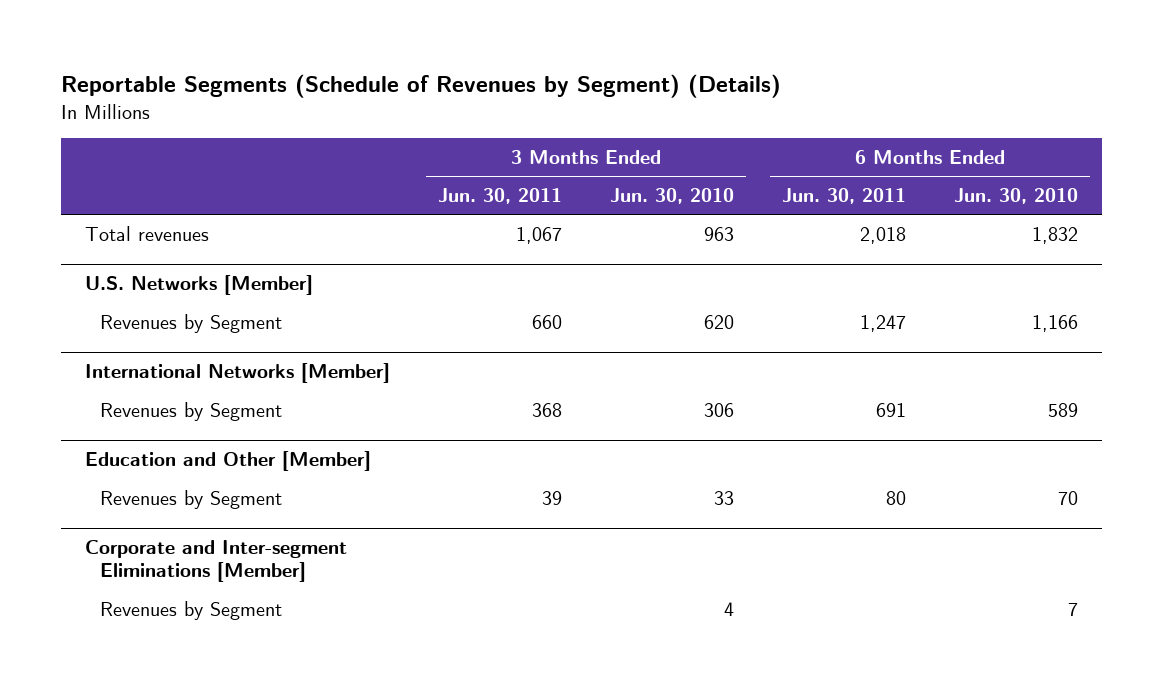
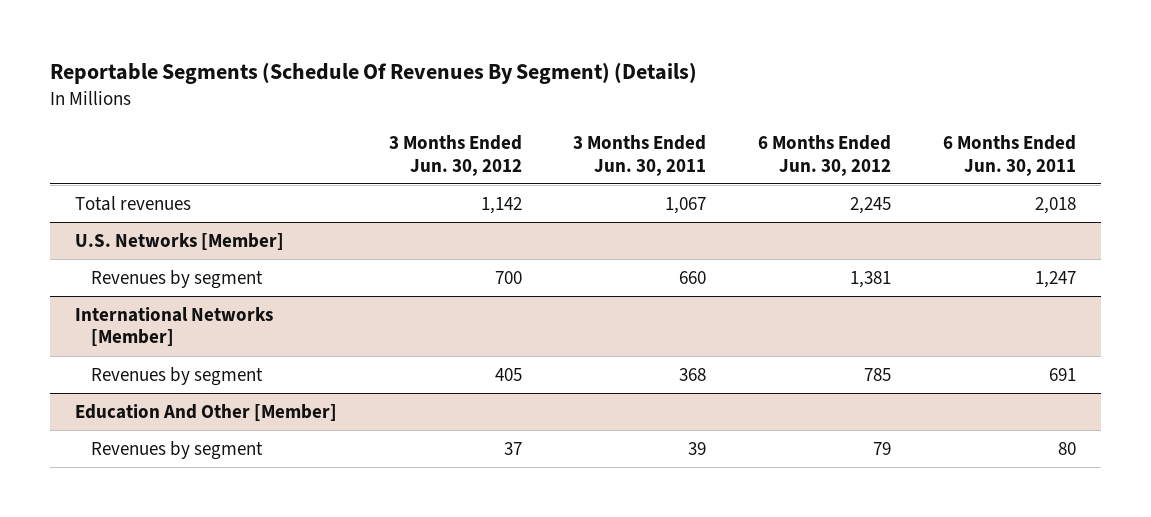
- Reportable Segments (Schedule of Revenues by Segment) (Details)
+ Reportable Segments (Schedule Of Revenues By Segment) (Details)
- | 3 Months Ended Jun. 30, 2011 | 3 Months Ended Jun. 30, 2010 | 6 Months Ended Jun. 30, 2011 | 6 Months Ended Jun. 30, 2010
+ | 3 Months Ended Jun. 30, 2012 | 3 Months Ended Jun. 30, 2011 | 6 Months Ended Jun. 30, 2012 | 6 Months Ended Jun. 30, 2011
@ U.S. Networks [Member]
- Revenues by Segment | 660 | 620 | 1,247 | 1,166
+ Revenues by segment | 700 | 660 | 1,381 | 1,247
@ International Networks [Member]
- Revenues by Segment | 368 | 306 | 691 | 589
- Education and Other [Member]
- Revenues by Segment | 39 | 33 | 80 | 70
- Corporate and Inter-segment Eliminations [Member]
- Revenues by Segment | | 4 | | 7
@ International Networks [Member]
+ Revenues by segment | 405 | 368 | 785 | 691
+ Education And Other [Member]
+ Revenues by segment | 37 | 39 | 79 | 80

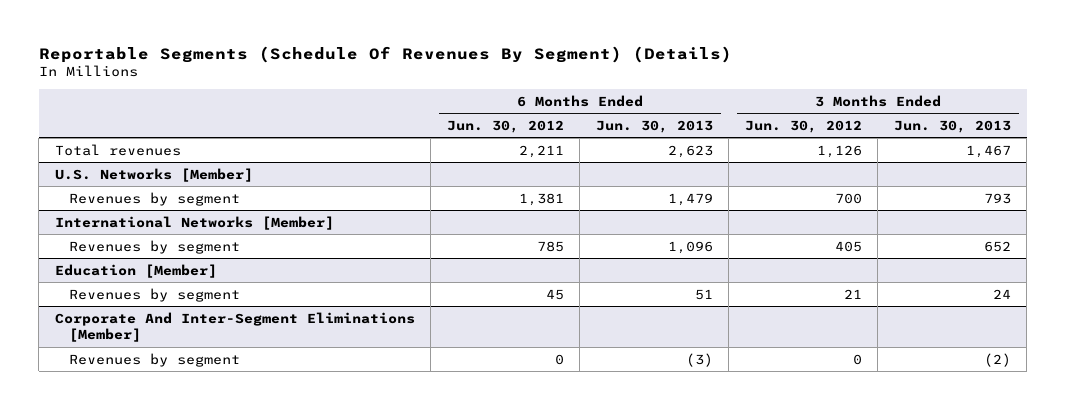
- | 3 Months Ended Jun. 30, 2012 | 3 Months Ended Jun. 30, 2011 | 6 Months Ended Jun. 30, 2012 | 6 Months Ended Jun. 30, 2011
+ | 6 Months Ended Jun. 30, 2012 | 6 Months Ended Jun. 30, 2013 | 3 Months Ended Jun. 30, 2012 | 3 Months Ended Jun. 30, 2013
- Total revenues | 1,142 | 1,067 | 2,245 | 2,018
+ Total revenues | 2,211 | 2,623 | 1,126 | 1,467
- Education And Other [Member]
- Revenues by segment | 37 | 39 | 79 | 80
+ Education [Member]
+ Revenues by segment | 45 | 51 | 21 | 24
+ Corporate And Inter-Segment Eliminations [Member]
+ Revenues by segment | 0 | (3) | 0 | (2)

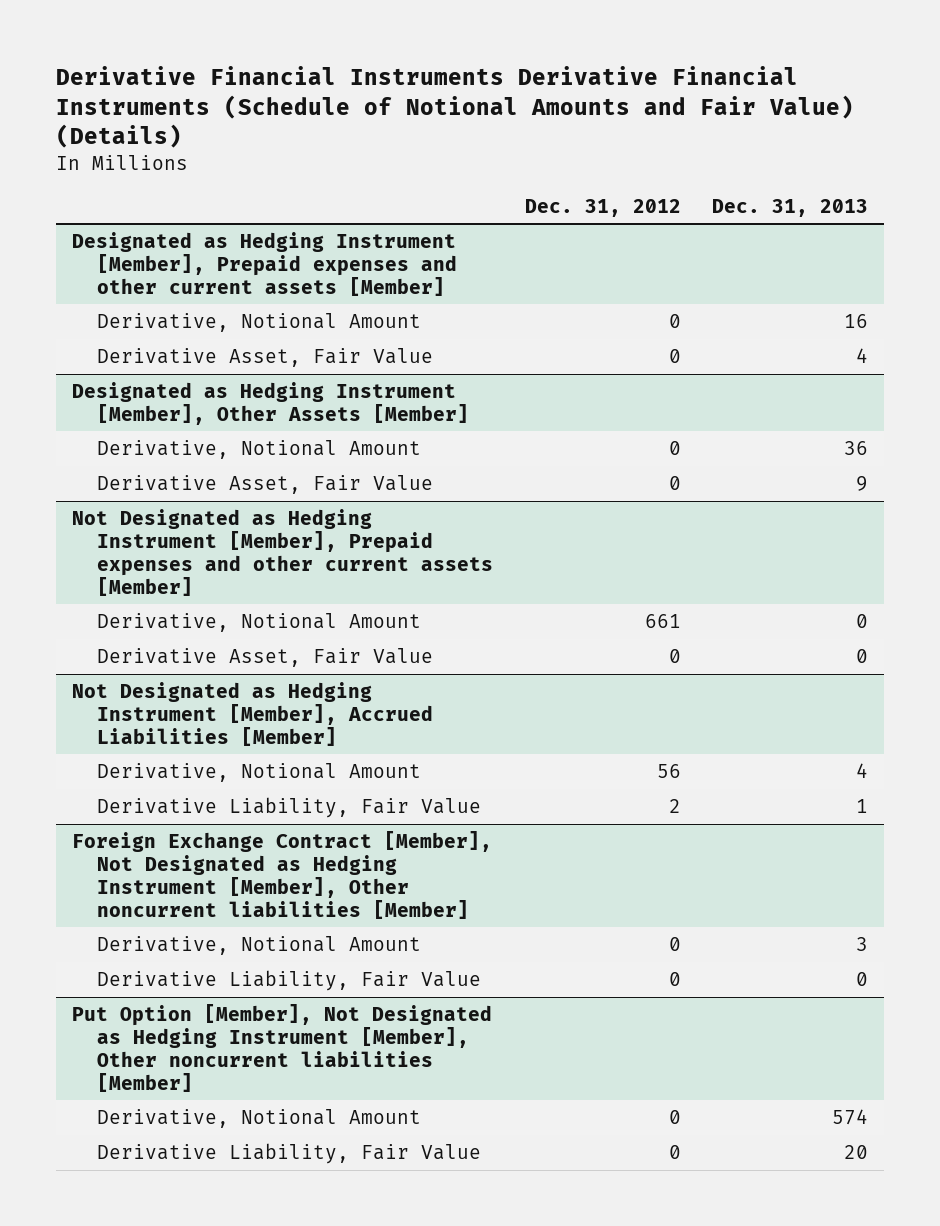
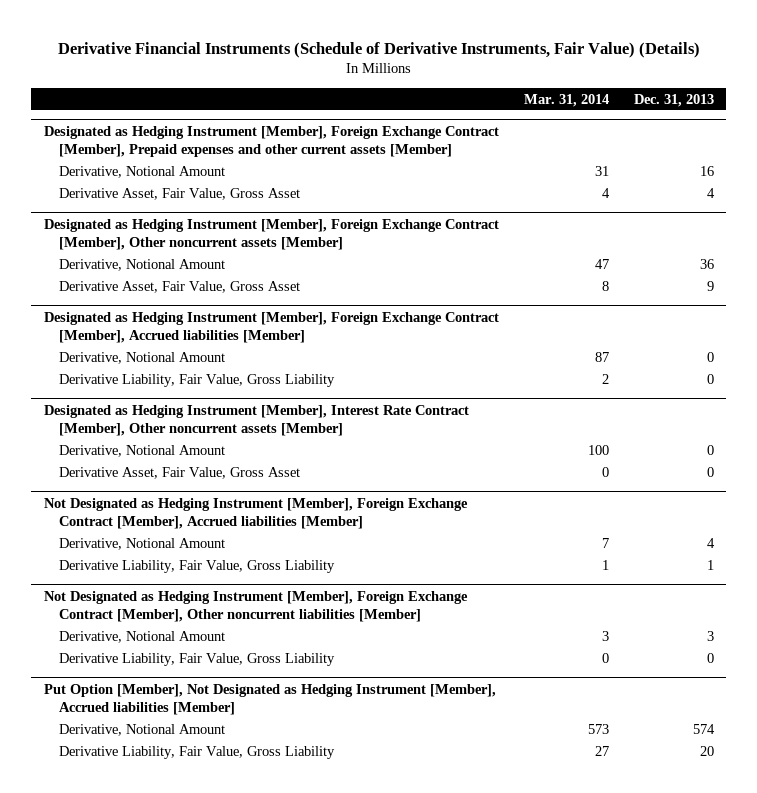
- Derivative Financial Instruments Derivative Financial Instruments (Schedule of Notional Amounts and Fair Value) (Details)
+ Derivative Financial Instruments (Schedule of Derivative Instruments, Fair Value) (Details)
- | Dec. 31, 2012 | Dec. 31, 2013
+ | Mar. 31, 2014 | Dec. 31, 2013
- Designated as Hedging Instrument [Member], Prepaid expenses and other current assets [Member]
+ Designated as Hedging Instrument [Member], Foreign Exchange Contract [Member], Prepaid expenses and other current assets [Member]
- Derivative Asset, Fair Value | 0 | 4
- Designated as Hedging Instrument [Member], Other Assets [Member]
+ Derivative Asset, Fair Value, Gross Asset | 4 | 4
+ Designated as Hedging Instrument [Member], Foreign Exchange Contract [Member], Other noncurrent assets [Member]
- Derivative Asset, Fair Value | 0 | 9
- Not Designated as Hedging Instrument [Member], Prepaid expenses and other current assets [Member]
+ Derivative Asset, Fair Value, Gross Asset | 8 | 9
+ Designated as Hedging Instrument [Member], Foreign Exchange Contract [Member], Accrued liabilities [Member]
- Derivative Asset, Fair Value | 0 | 0
- Not Designated as Hedging Instrument [Member], Accrued Liabilities [Member]
+ Derivative Liability, Fair Value, Gross Liability | 2 | 0
+ Designated as Hedging Instrument [Member], Interest Rate Contract [Member], Other noncurrent assets [Member]
+ Derivative, Notional Amount | 100 | 0
+ Derivative Asset, Fair Value, Gross Asset | 0 | 0
+ Not Designated as Hedging Instrument [Member], Foreign Exchange Contract [Member], Accrued liabilities [Member]
- Derivative Liability, Fair Value | 2 | 1
- Foreign Exchange Contract [Member], Not Designated as Hedging Instrument [Member], Other noncurrent liabilities [Member]
+ Derivative Liability, Fair Value, Gross Liability | 1 | 1
+ Not Designated as Hedging Instrument [Member], Foreign Exchange Contract [Member], Other noncurrent liabilities [Member]
- Derivative Liability, Fair Value | 0 | 0
- Put Option [Member], Not Designated as Hedging Instrument [Member], Other noncurrent liabilities [Member]
+ Derivative Liability, Fair Value, Gross Liability | 0 | 0
+ Put Option [Member], Not Designated as Hedging Instrument [Member], Accrued liabilities [Member]
- Derivative Liability, Fair Value | 0 | 20
+ Derivative Liability, Fair Value, Gross Liability | 27 | 20

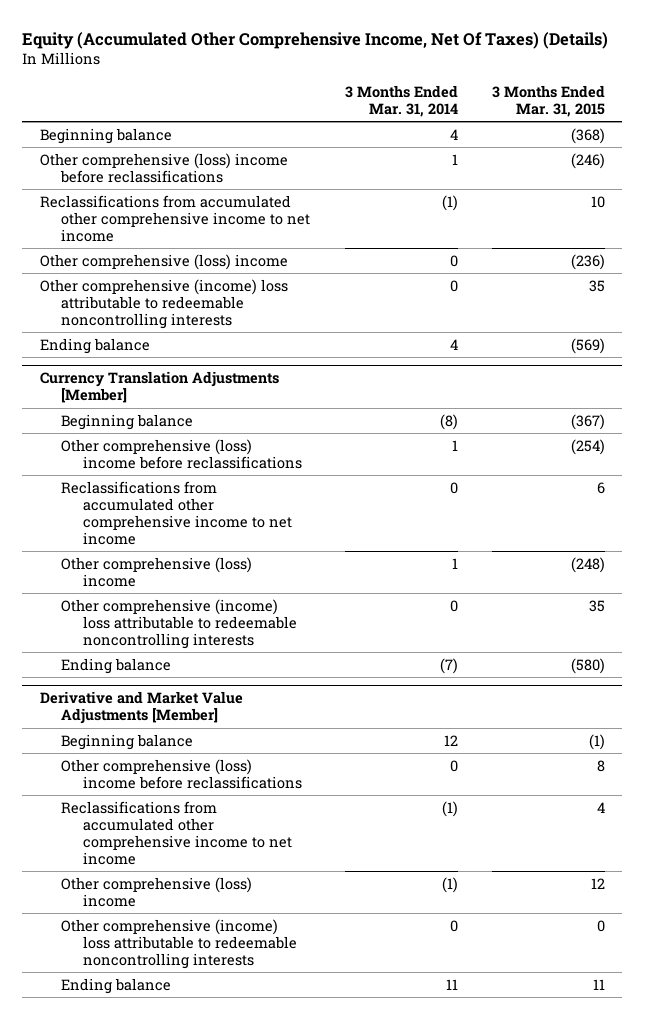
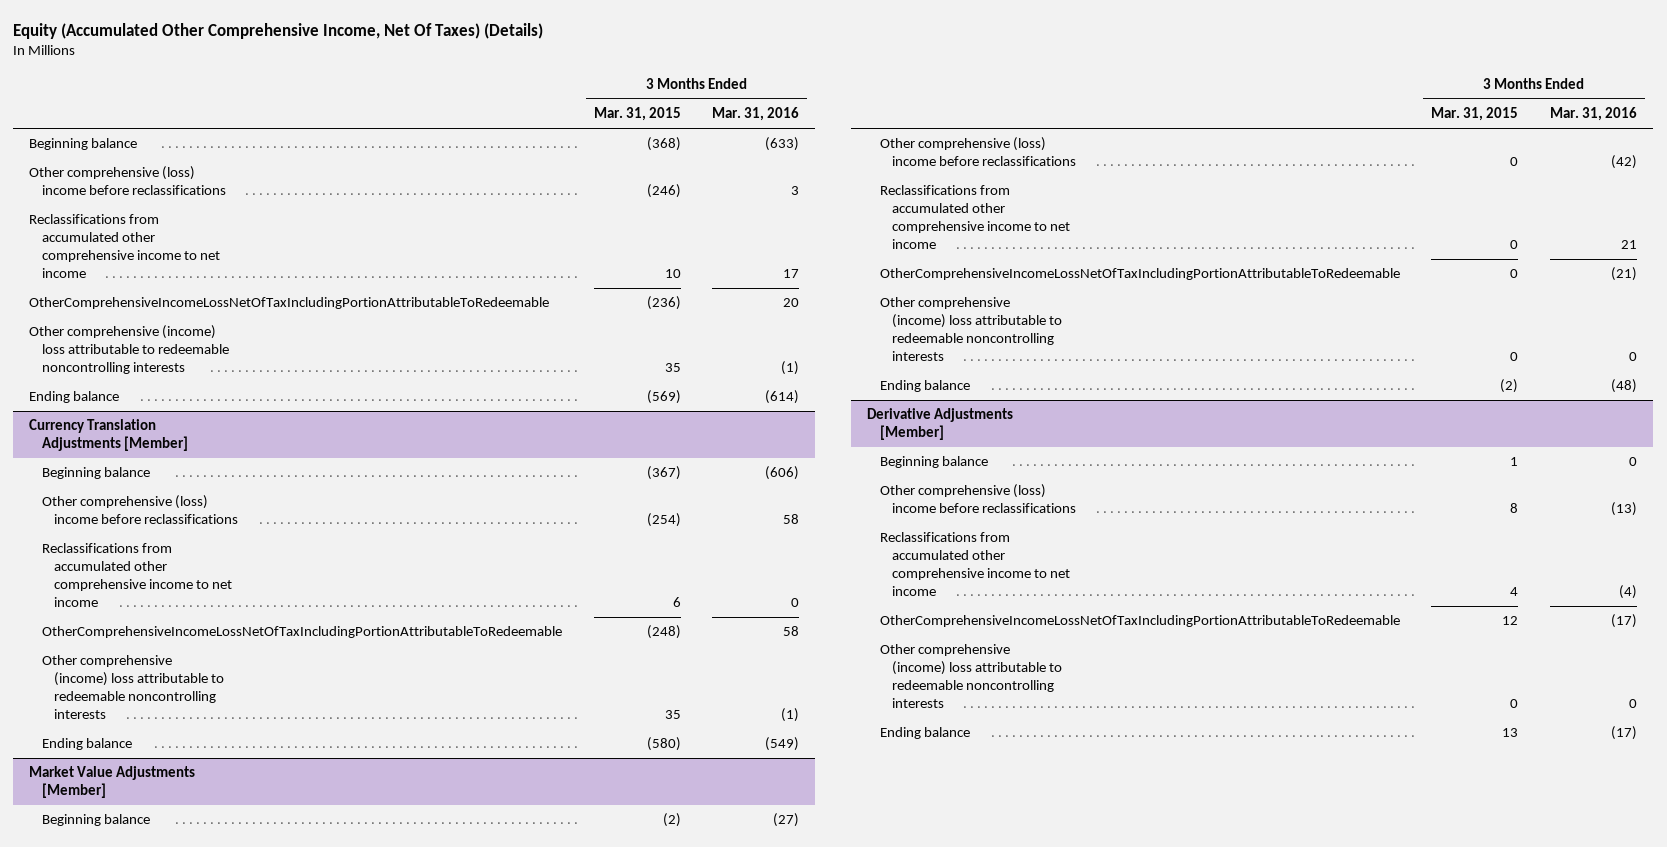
- | 3 Months Ended Mar. 31, 2014 | 3 Months Ended Mar. 31, 2015
+ | 3 Months Ended Mar. 31, 2015 | 3 Months Ended Mar. 31, 2016
- Other comprehensive (loss) income | 0 | (236)
+ OtherComprehensiveIncomeLossNetOfTaxIncludingPortionAttributableToRedeemable | (236) | 20
@ Currency Translation Adjustments [Member]
- Other comprehensive (loss) income | 1 | (248)
+ OtherComprehensiveIncomeLossNetOfTaxIncludingPortionAttributableToRedeemable | (248) | 58
- Derivative and Market Value Adjustments [Member]
- Beginning balance | 12 | (1)
+ Market Value Adjustments [Member]
+ Beginning balance | (2) | (27)
+ Other comprehensive (loss) income before reclassifications | 0 | (42)
+ Reclassifications from accumulated other comprehensive income to net income | 0 | 21
+ OtherComprehensiveIncomeLossNetOfTaxIncludingPortionAttributableToRedeemable | 0 | (21)
+ Other comprehensive (income) loss attributable to redeemable noncontrolling interests | 0 | 0
+ Ending balance | (2) | (48)
+ Derivative Adjustments [Member]
+ Beginning balance | 1 | 0
- Other comprehensive (loss) income | (1) | 12
+ OtherComprehensiveIncomeLossNetOfTaxIncludingPortionAttributableToRedeemable | 12 | (17)
- Ending balance | 11 | 11
+ Ending balance | 13 | (17)

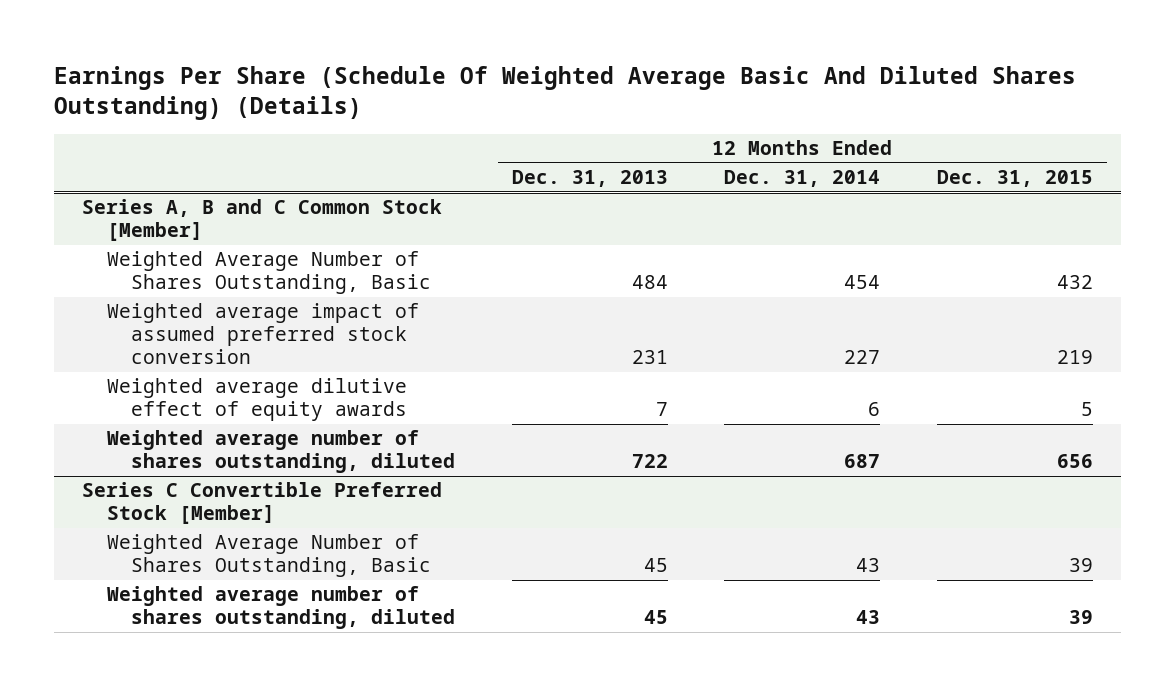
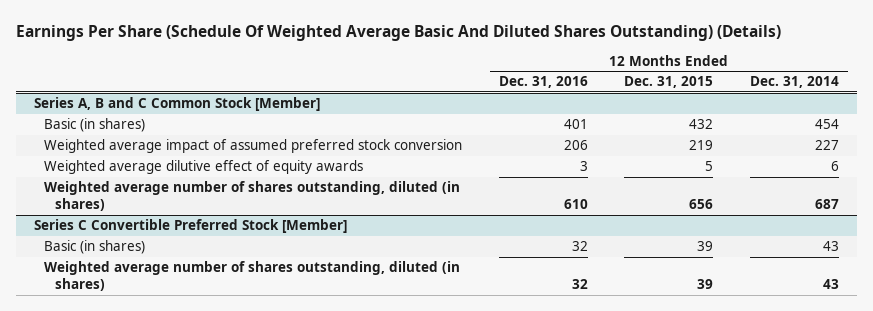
- | 12 Months Ended Dec. 31, 2013 | 12 Months Ended Dec. 31, 2014 | 12 Months Ended Dec. 31, 2015
+ | 12 Months Ended Dec. 31, 2016 | 12 Months Ended Dec. 31, 2015 | 12 Months Ended Dec. 31, 2014
@ Series A, B and C Common Stock [Member]
- Weighted Average Number of Shares Outstanding, Basic | 484 | 454 | 432
+ Basic (in shares) | 401 | 432 | 454
- Weighted average number of shares outstanding, diluted | 722 | 687 | 656
+ Weighted average number of shares outstanding, diluted (in shares) | 610 | 656 | 687
@ Series C Convertible Preferred Stock [Member]
- Weighted Average Number of Shares Outstanding, Basic | 45 | 43 | 39
- Weighted average number of shares outstanding, diluted | 45 | 43 | 39
+ Basic (in shares) | 32 | 39 | 43
+ Weighted average number of shares outstanding, diluted (in shares) | 32 | 39 | 43

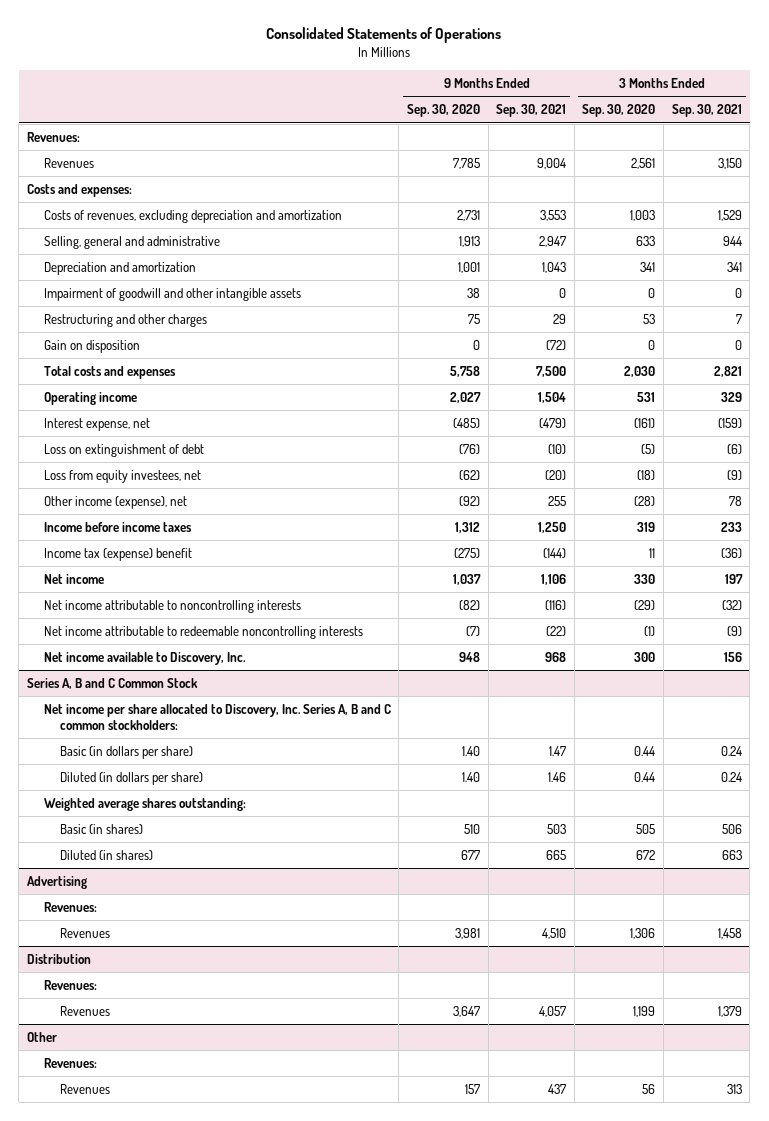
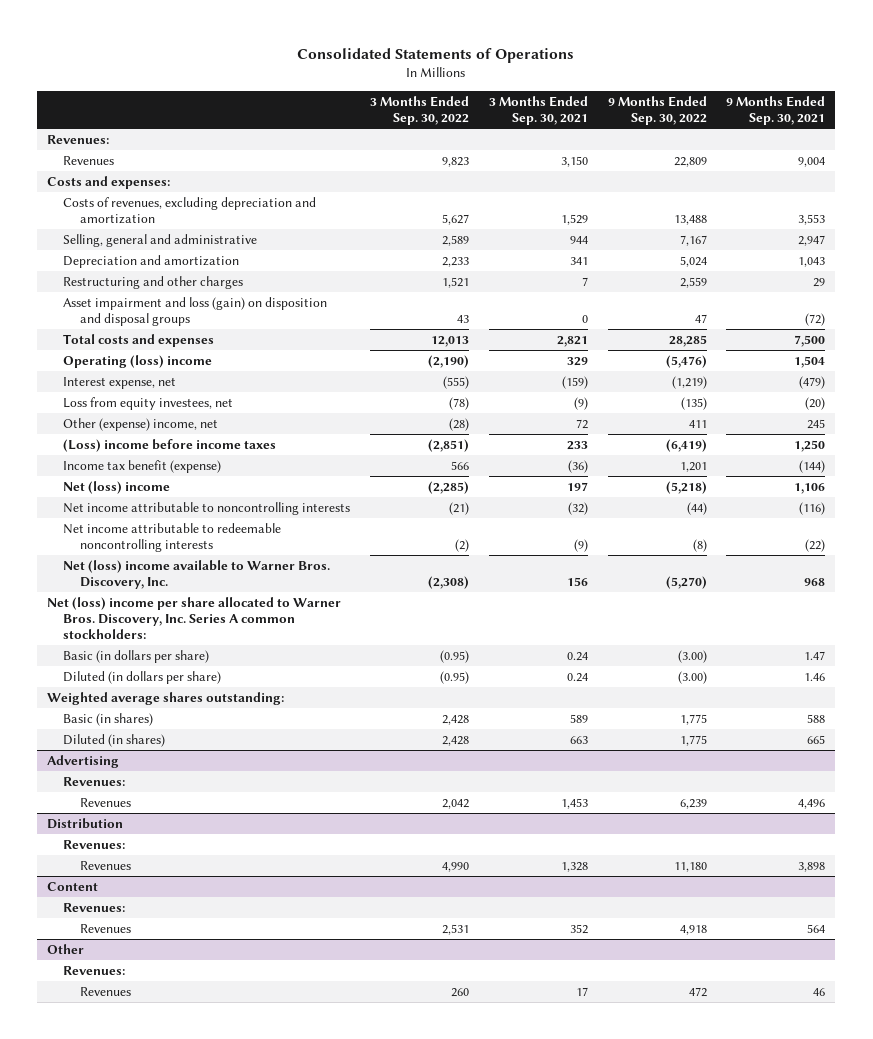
- | 9 Months Ended Sep. 30, 2020 | 9 Months Ended Sep. 30, 2021 | 3 Months Ended Sep. 30, 2020 | 3 Months Ended Sep. 30, 2021
+ | 3 Months Ended Sep. 30, 2022 | 3 Months Ended Sep. 30, 2021 | 9 Months Ended Sep. 30, 2022 | 9 Months Ended Sep. 30, 2021
- Impairment of goodwill and other intangible assets | 38 | 0 | 0 | 0
- Gain on disposition | 0 | (72) | 0 | 0
+ Asset impairment and loss (gain) on disposition and disposal groups | 43 | 0 | 47 | (72)
- Operating income | 2,027 | 1,504 | 531 | 329
+ Operating (loss) income | (2,190) | 329 | (5,476) | 1,504
- Loss on extinguishment of debt | (76) | (10) | (5) | (6)
- Other income (expense), net | (92) | 255 | (28) | 78
- Income before income taxes | 1,312 | 1,250 | 319 | 233
- Income tax (expense) benefit | (275) | (144) | 11 | (36)
- Net income | 1,037 | 1,106 | 330 | 197
+ Other (expense) income, net | (28) | 72 | 411 | 245
+ (Loss) income before income taxes | (2,851) | 233 | (6,419) | 1,250
+ Income tax benefit (expense) | 566 | (36) | 1,201 | (144)
+ Net (loss) income | (2,285) | 197 | (5,218) | 1,106
- Net income available to Discovery, Inc. | 948 | 968 | 300 | 156
- Series A, B and C Common Stock
- Net income per share allocated to Discovery, Inc. Series A, B and C common stockholders:
+ Net (loss) income available to Warner Bros. Discovery, Inc. | (2,308) | 156 | (5,270) | 968
+ Net (loss) income per share allocated to Warner Bros. Discovery, Inc. Series A common stockholders:
- Basic (in shares) | 510 | 503 | 505 | 506
+ Basic (in shares) | 2,428 | 589 | 1,775 | 588
@ Advertising
- Revenues | 3,981 | 4,510 | 1,306 | 1,458
+ Revenues | 2,042 | 1,453 | 6,239 | 4,496
@ Distribution
- Revenues | 3,647 | 4,057 | 1,199 | 1,379
+ Revenues | 4,990 | 1,328 | 11,180 | 3,898
+ Content
+ Revenues:
+ Revenues | 2,531 | 352 | 4,918 | 564
@ Other
- Revenues | 157 | 437 | 56 | 313
+ Revenues | 260 | 17 | 472 | 46

